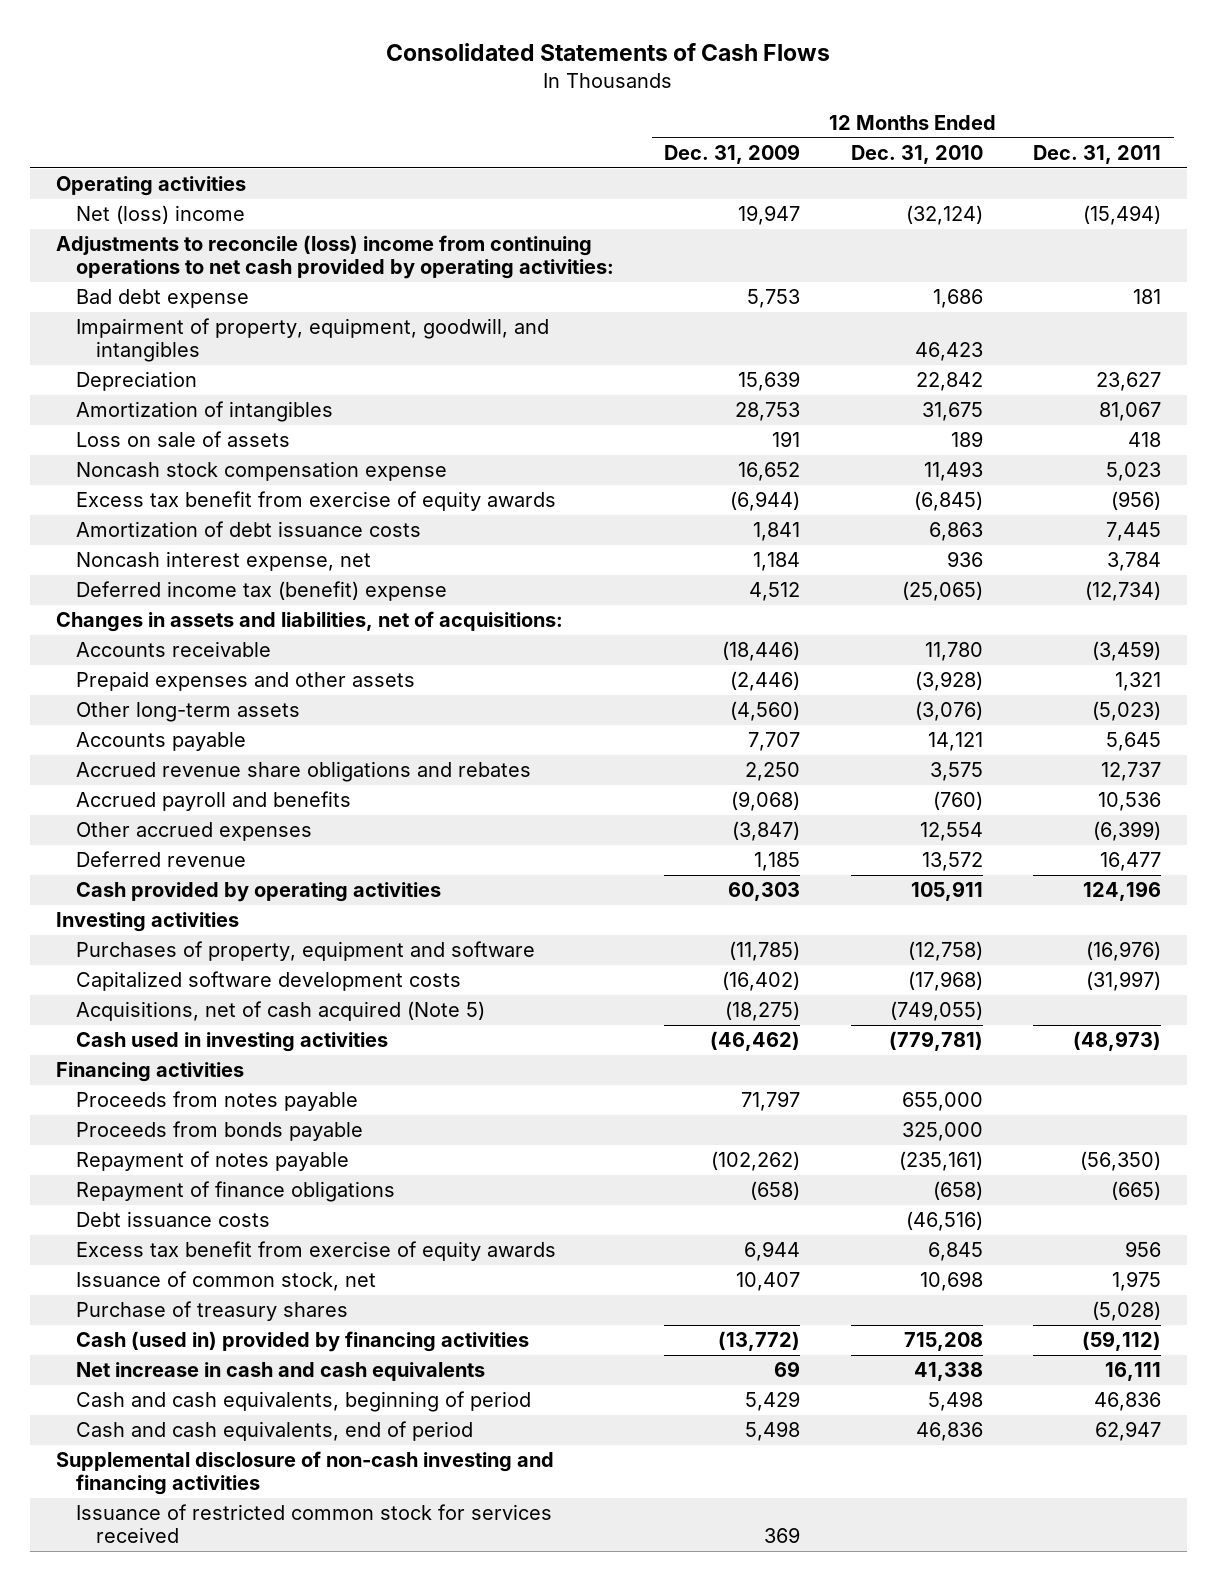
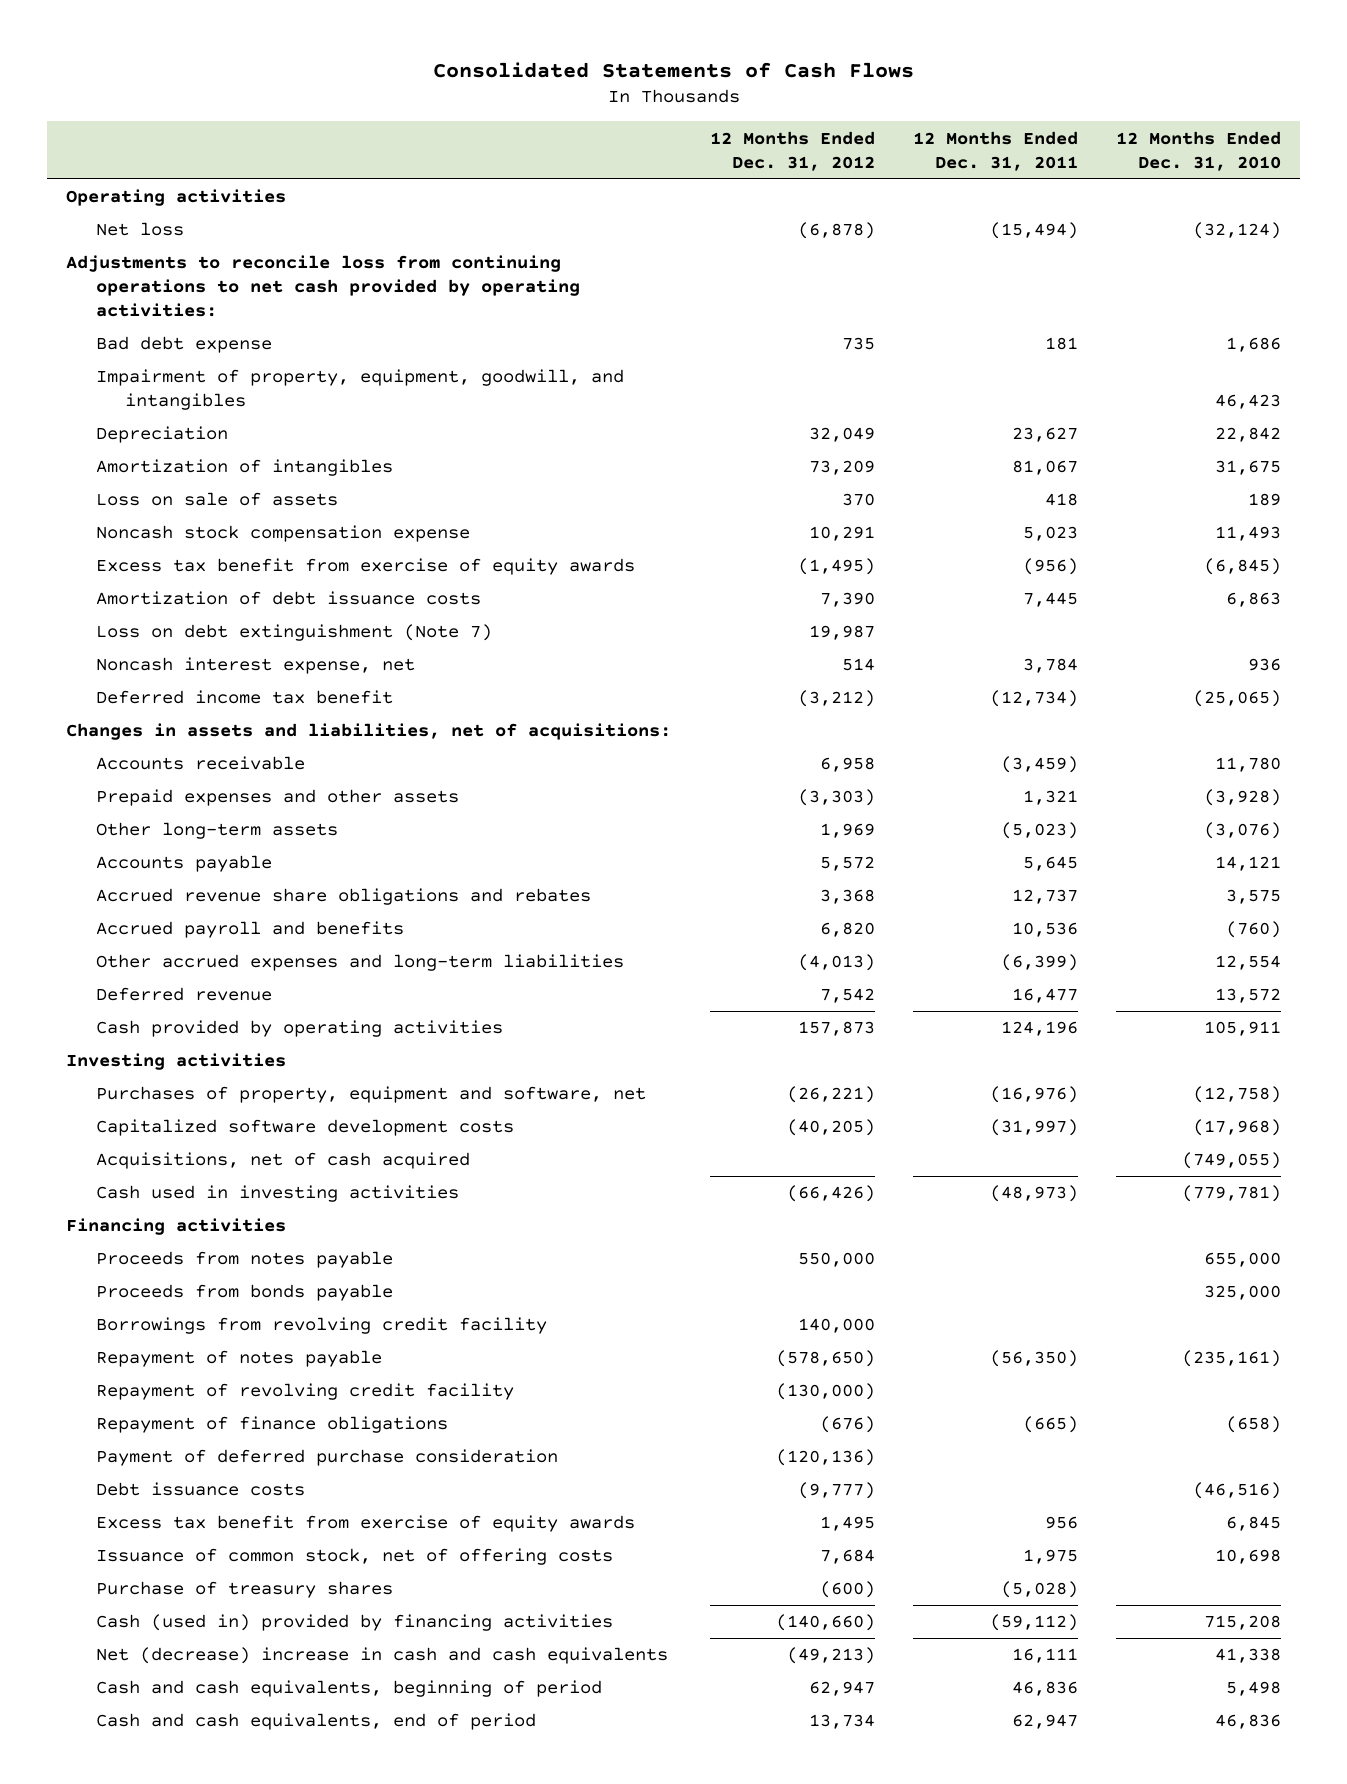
- | 12 Months Ended Dec. 31, 2009 | 12 Months Ended Dec. 31, 2010 | 12 Months Ended Dec. 31, 2011
+ | 12 Months Ended Dec. 31, 2012 | 12 Months Ended Dec. 31, 2011 | 12 Months Ended Dec. 31, 2010
- Net (loss) income | 19,947 | (32,124) | (15,494)
- Adjustments to reconcile (loss) income from continuing operations to net cash provided by operating activities:
+ Net loss | (6,878) | (15,494) | (32,124)
+ Adjustments to reconcile loss from continuing operations to net cash provided by operating activities:
+ Loss on debt extinguishment (Note 7) | 19,987 | |
- Deferred income tax (benefit) expense | 4,512 | (25,065) | (12,734)
+ Deferred income tax benefit | (3,212) | (12,734) | (25,065)
- Other accrued expenses | (3,847) | 12,554 | (6,399)
+ Other accrued expenses and long-term liabilities | (4,013) | (6,399) | 12,554
- Purchases of property, equipment and software | (11,785) | (12,758) | (16,976)
+ Purchases of property, equipment and software, net | (26,221) | (16,976) | (12,758)
- Acquisitions, net of cash acquired (Note 5) | (18,275) | (749,055) |
+ Acquisitions, net of cash acquired | | | (749,055)
+ Borrowings from revolving credit facility | 140,000 | |
+ Repayment of revolving credit facility | (130,000) | |
+ Payment of deferred purchase consideration | (120,136) | |
- Issuance of common stock, net | 10,407 | 10,698 | 1,975
+ Issuance of common stock, net of offering costs | 7,684 | 1,975 | 10,698
- Net increase in cash and cash equivalents | 69 | 41,338 | 16,111
+ Net (decrease) increase in cash and cash equivalents | (49,213) | 16,111 | 41,338
- Supplemental disclosure of non-cash investing and financing activities
- Issuance of restricted common stock for services received | 369 | |

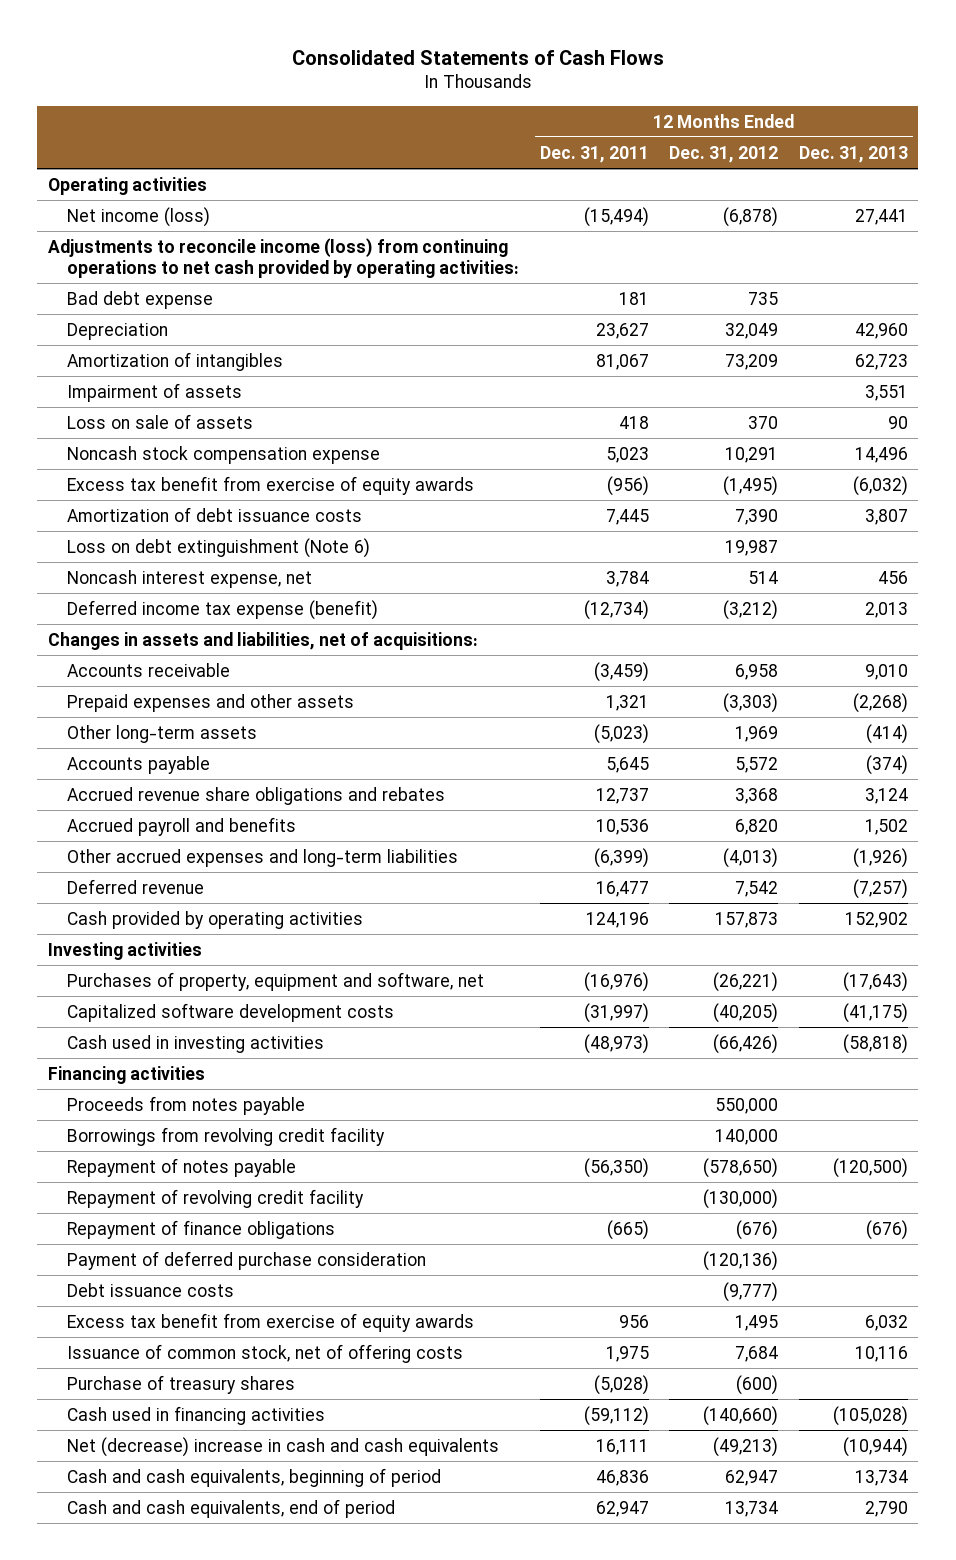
- | 12 Months Ended Dec. 31, 2012 | 12 Months Ended Dec. 31, 2011 | 12 Months Ended Dec. 31, 2010
+ | 12 Months Ended Dec. 31, 2011 | 12 Months Ended Dec. 31, 2012 | 12 Months Ended Dec. 31, 2013
- Net loss | (6,878) | (15,494) | (32,124)
- Adjustments to reconcile loss from continuing operations to net cash provided by operating activities:
+ Net income (loss) | (15,494) | (6,878) | 27,441
+ Adjustments to reconcile income (loss) from continuing operations to net cash provided by operating activities:
- Impairment of property, equipment, goodwill, and intangibles | | | 46,423
+ Impairment of assets | | | 3,551
- Loss on debt extinguishment (Note 7) | 19,987 | |
+ Loss on debt extinguishment (Note 6) | | 19,987 |
- Deferred income tax benefit | (3,212) | (12,734) | (25,065)
+ Deferred income tax expense (benefit) | (12,734) | (3,212) | 2,013
- Acquisitions, net of cash acquired | | | (749,055)
- Proceeds from bonds payable | | | 325,000
- Cash (used in) provided by financing activities | (140,660) | (59,112) | 715,208
+ Cash used in financing activities | (59,112) | (140,660) | (105,028)

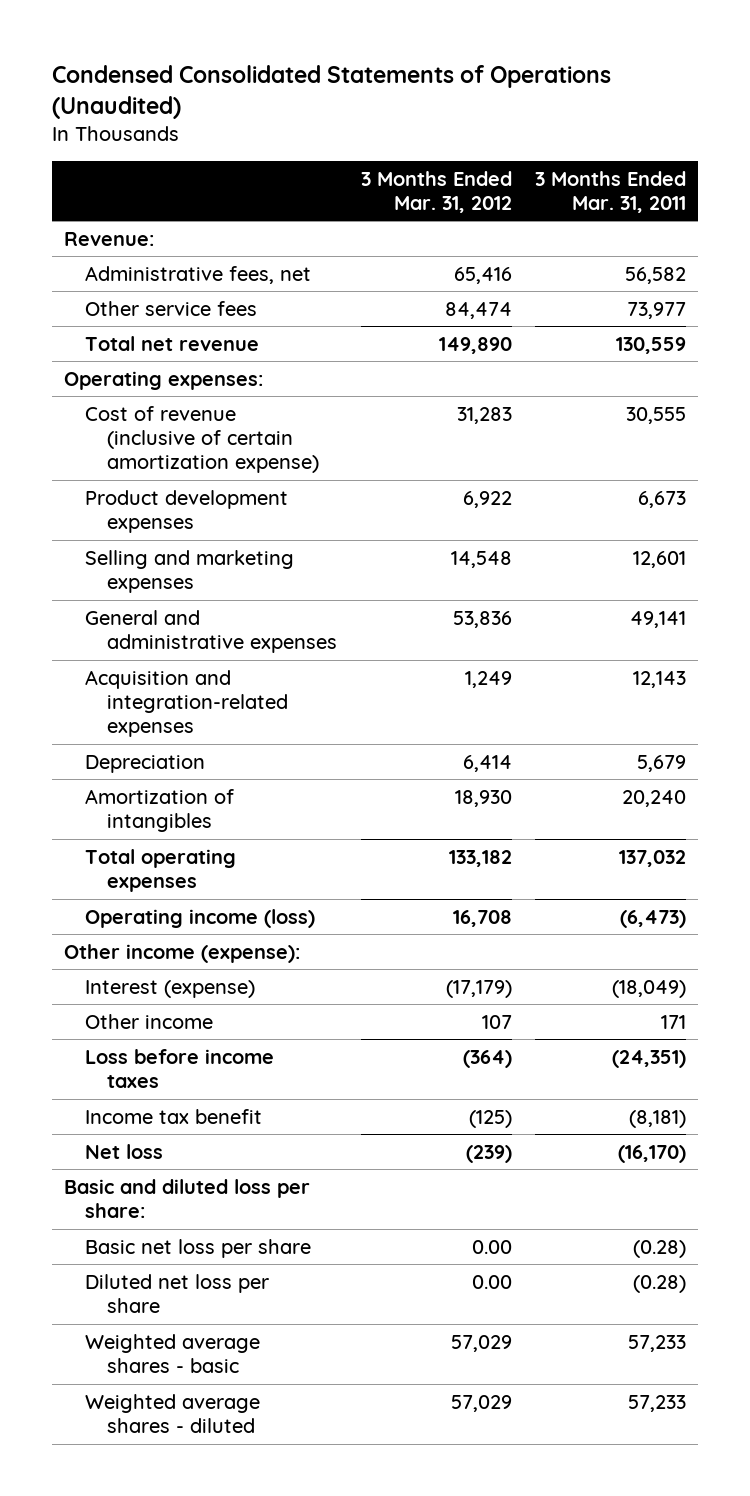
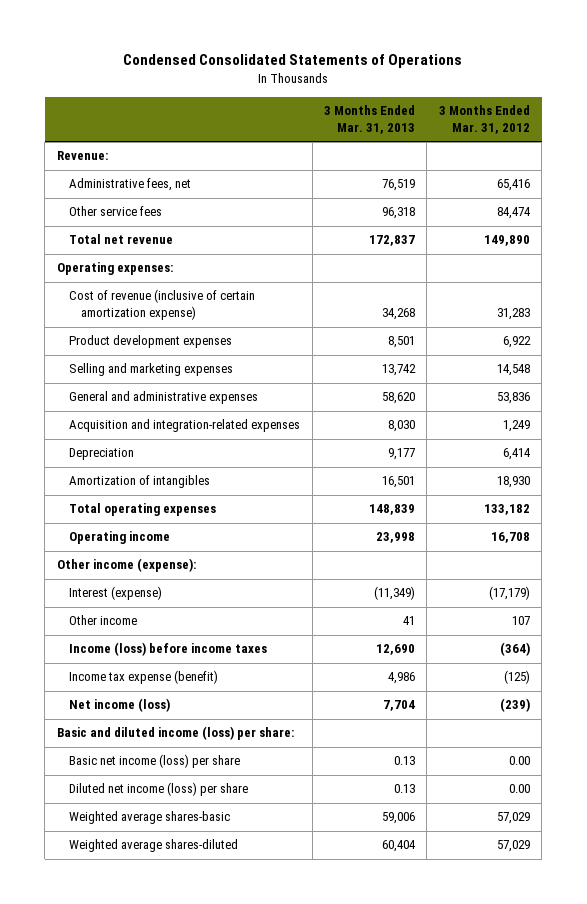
- Condensed Consolidated Statements of Operations (Unaudited)
+ Condensed Consolidated Statements of Operations
- | 3 Months Ended Mar. 31, 2012 | 3 Months Ended Mar. 31, 2011
+ | 3 Months Ended Mar. 31, 2013 | 3 Months Ended Mar. 31, 2012
- Operating income (loss) | 16,708 | (6,473)
+ Operating income | 23,998 | 16,708
- Loss before income taxes | (364) | (24,351)
- Income tax benefit | (125) | (8,181)
- Net loss | (239) | (16,170)
- Basic and diluted loss per share:
- Basic net loss per share | 0.00 | (0.28)
- Diluted net loss per share | 0.00 | (0.28)
- Weighted average shares - basic | 57,029 | 57,233
- Weighted average shares - diluted | 57,029 | 57,233
+ Income (loss) before income taxes | 12,690 | (364)
+ Income tax expense (benefit) | 4,986 | (125)
+ Net income (loss) | 7,704 | (239)
+ Basic and diluted income (loss) per share:
+ Basic net income (loss) per share | 0.13 | 0.00
+ Diluted net income (loss) per share | 0.13 | 0.00
+ Weighted average shares-basic | 59,006 | 57,029
+ Weighted average shares-diluted | 60,404 | 57,029

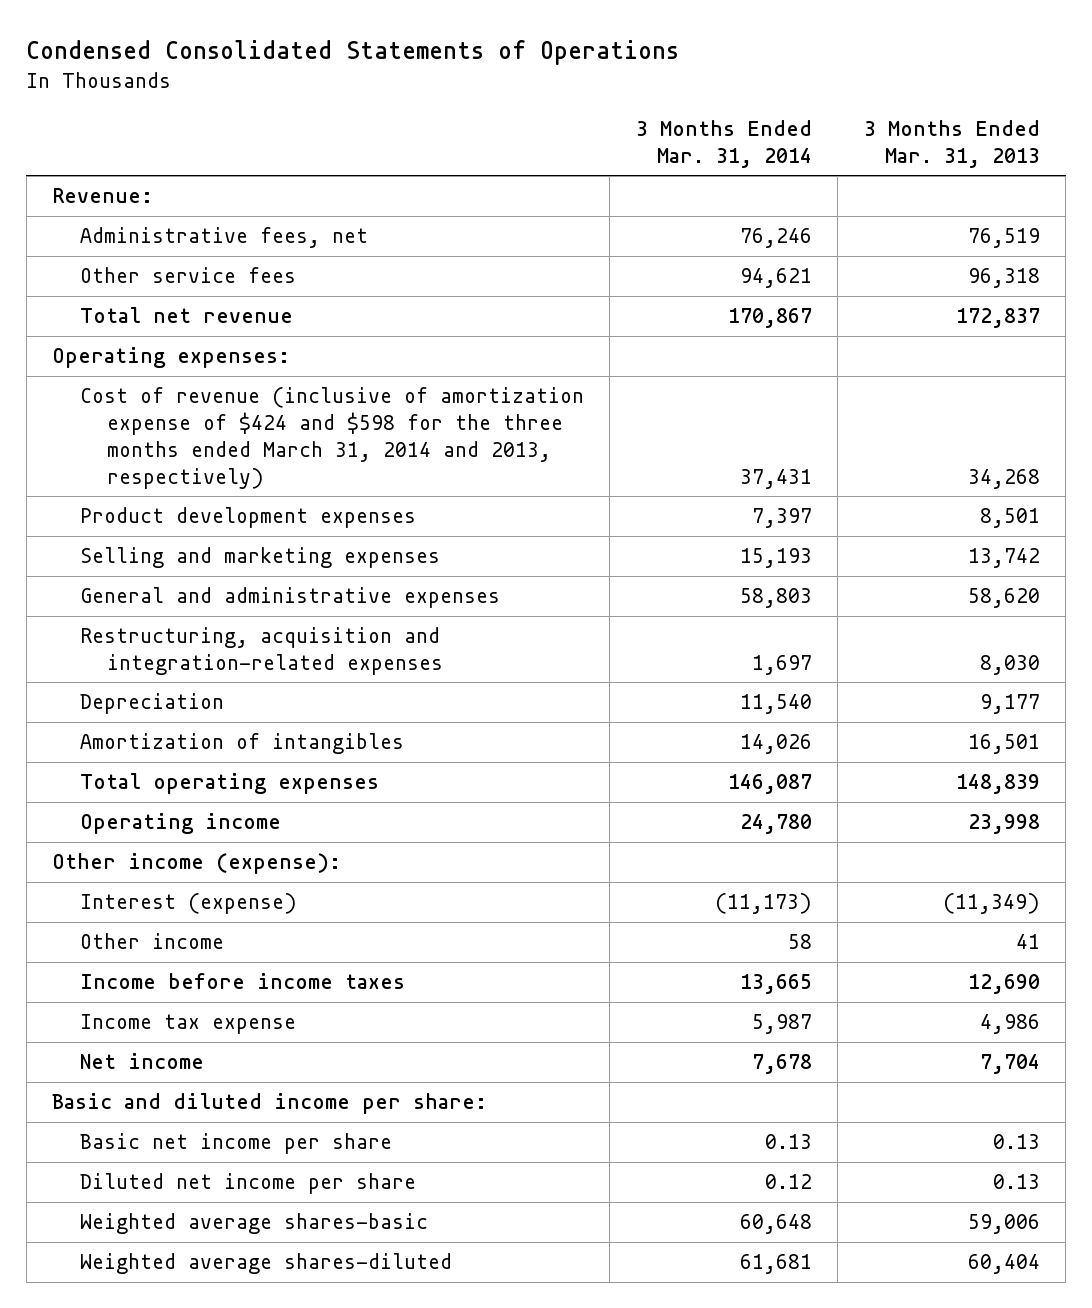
- | 3 Months Ended Mar. 31, 2013 | 3 Months Ended Mar. 31, 2012
+ | 3 Months Ended Mar. 31, 2014 | 3 Months Ended Mar. 31, 2013
- Cost of revenue (inclusive of certain amortization expense) | 34,268 | 31,283
+ Cost of revenue (inclusive of amortization expense of $424 and $598 for the three months ended March 31, 2014 and 2013, respectively) | 37,431 | 34,268
- Acquisition and integration-related expenses | 8,030 | 1,249
+ Restructuring, acquisition and integration-related expenses | 1,697 | 8,030
- Income (loss) before income taxes | 12,690 | (364)
- Income tax expense (benefit) | 4,986 | (125)
- Net income (loss) | 7,704 | (239)
- Basic and diluted income (loss) per share:
- Basic net income (loss) per share | 0.13 | 0.00
- Diluted net income (loss) per share | 0.13 | 0.00
+ Income before income taxes | 13,665 | 12,690
+ Income tax expense | 5,987 | 4,986
+ Net income | 7,678 | 7,704
+ Basic and diluted income per share:
+ Basic net income per share | 0.13 | 0.13
+ Diluted net income per share | 0.12 | 0.13

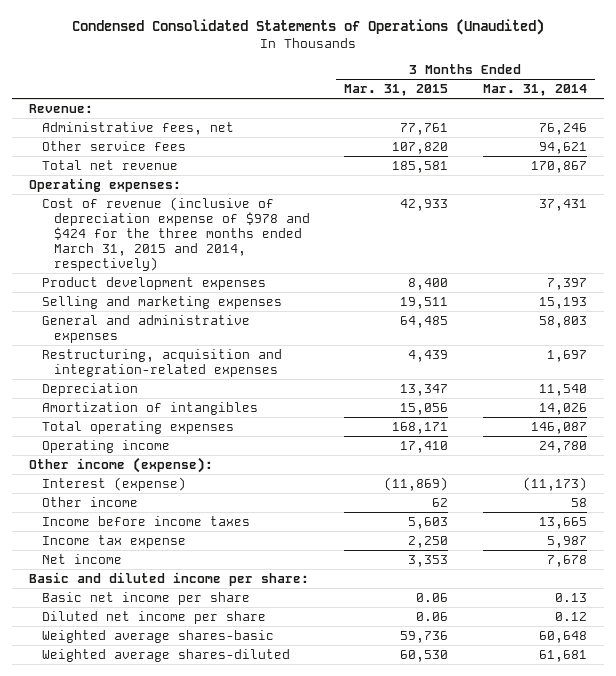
- Condensed Consolidated Statements of Operations
+ Condensed Consolidated Statements of Operations (Unaudited)
- | 3 Months Ended Mar. 31, 2014 | 3 Months Ended Mar. 31, 2013
+ | 3 Months Ended Mar. 31, 2015 | 3 Months Ended Mar. 31, 2014
- Cost of revenue (inclusive of amortization expense of $424 and $598 for the three months ended March 31, 2014 and 2013, respectively) | 37,431 | 34,268
+ Cost of revenue (inclusive of depreciation expense of $978 and $424 for the three months ended March 31, 2015 and 2014, respectively) | 42,933 | 37,431

